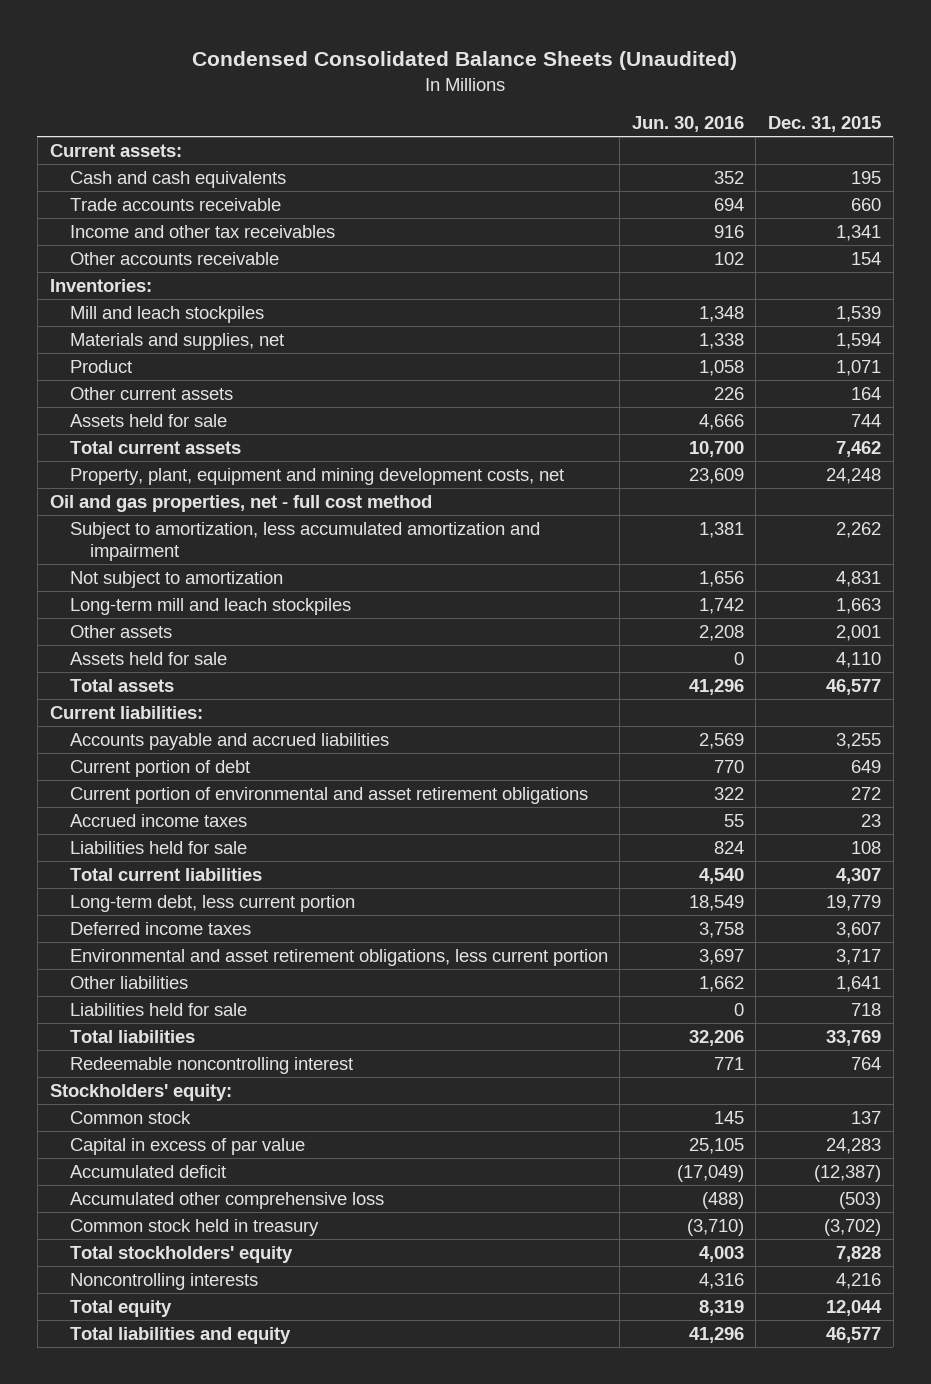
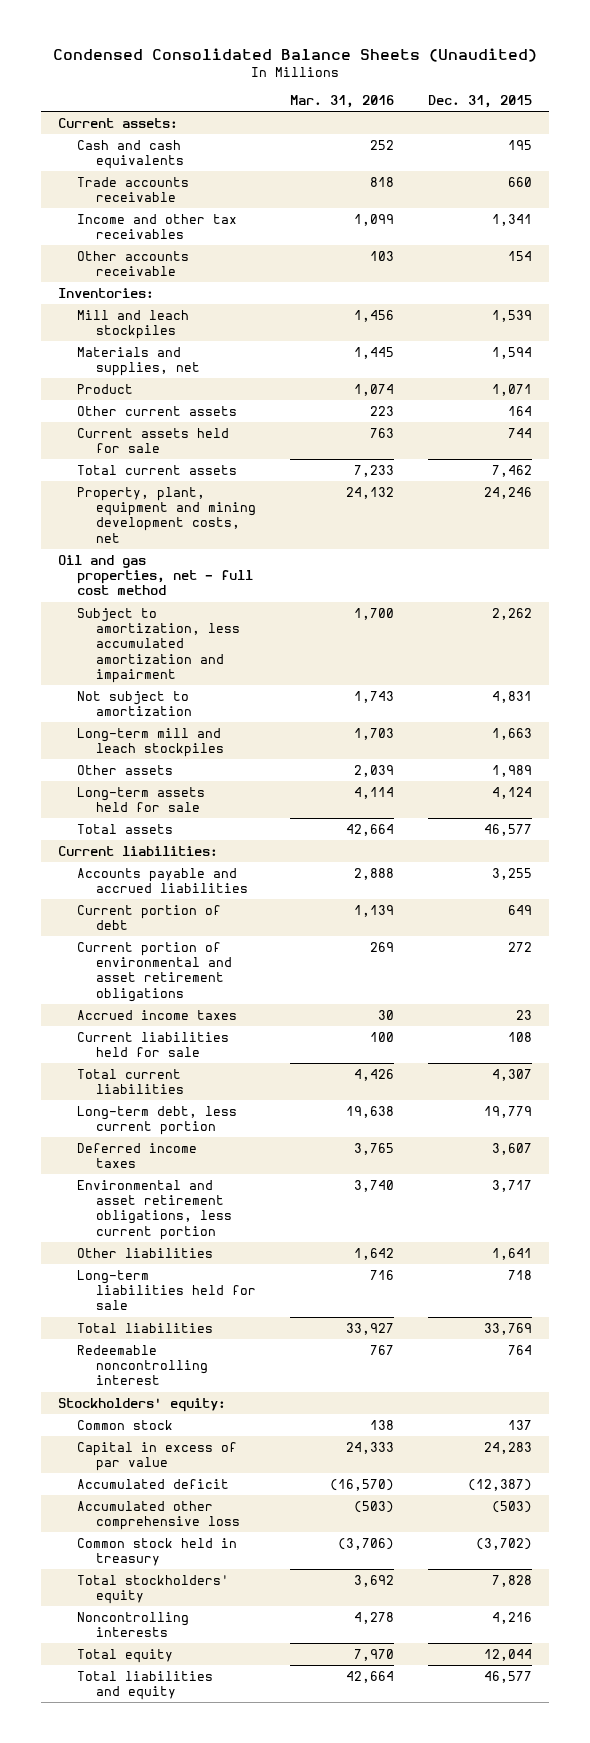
- | Jun. 30, 2016 | Dec. 31, 2015
+ | Mar. 31, 2016 | Dec. 31, 2015
- Assets held for sale | 4,666 | 744
+ Current assets held for sale | 763 | 744
- Property, plant, equipment and mining development costs, net | 23,609 | 24,248
+ Property, plant, equipment and mining development costs, net | 24,132 | 24,246
- Other assets | 2,208 | 2,001
- Assets held for sale | 0 | 4,110
+ Other assets | 2,039 | 1,989
+ Long-term assets held for sale | 4,114 | 4,124
- Liabilities held for sale | 824 | 108
+ Current liabilities held for sale | 100 | 108
- Liabilities held for sale | 0 | 718
+ Long-term liabilities held for sale | 716 | 718

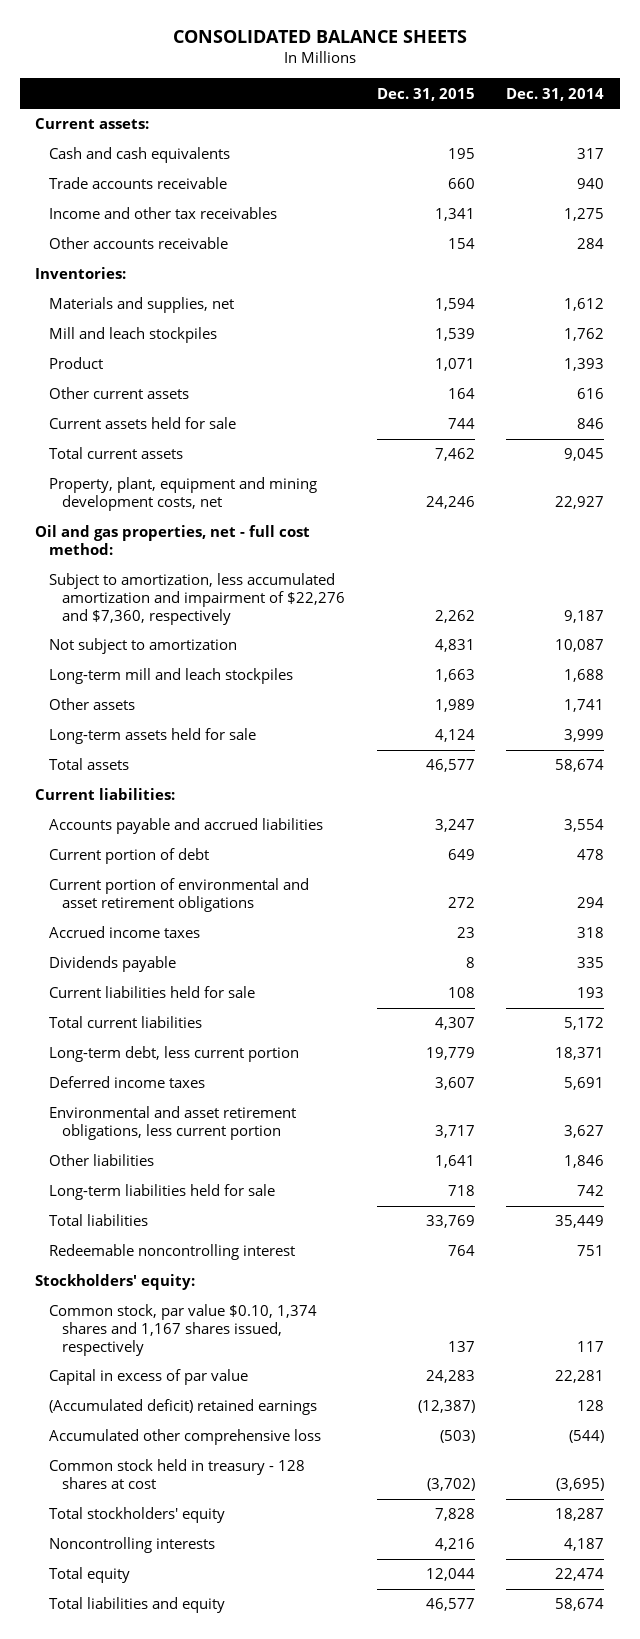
- Condensed Consolidated Balance Sheets (Unaudited)
+ CONSOLIDATED BALANCE SHEETS
- | Mar. 31, 2016 | Dec. 31, 2015
+ | Dec. 31, 2015 | Dec. 31, 2014
moved down: Mill and leach stockpiles | 1,539 | 1,762
- Oil and gas properties, net - full cost method
- Subject to amortization, less accumulated amortization and impairment | 1,700 | 2,262
+ Oil and gas properties, net - full cost method:
+ Subject to amortization, less accumulated amortization and impairment of $22,276 and $7,360, respectively | 2,262 | 9,187
- Accounts payable and accrued liabilities | 2,888 | 3,255
+ Accounts payable and accrued liabilities | 3,247 | 3,554
+ Dividends payable | 8 | 335
- Common stock | 138 | 137
+ Common stock, par value $0.10, 1,374 shares and 1,167 shares issued, respectively | 137 | 117
- Accumulated deficit | (16,570) | (12,387)
+ (Accumulated deficit) retained earnings | (12,387) | 128
- Common stock held in treasury | (3,706) | (3,702)
+ Common stock held in treasury - 128 shares at cost | (3,702) | (3,695)

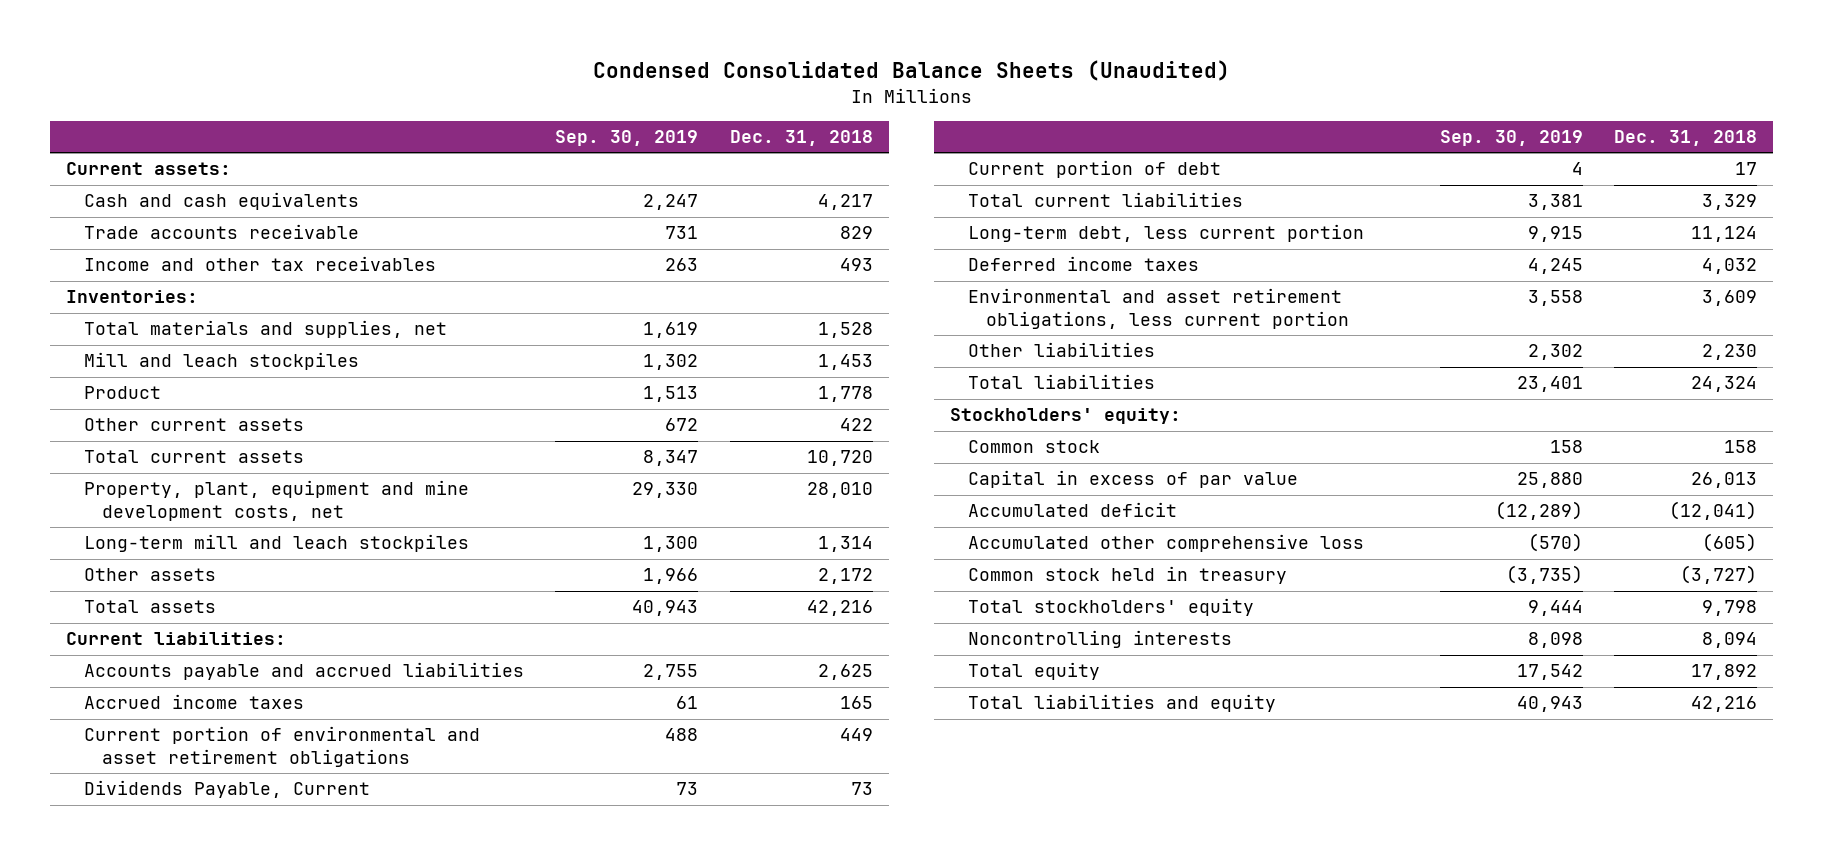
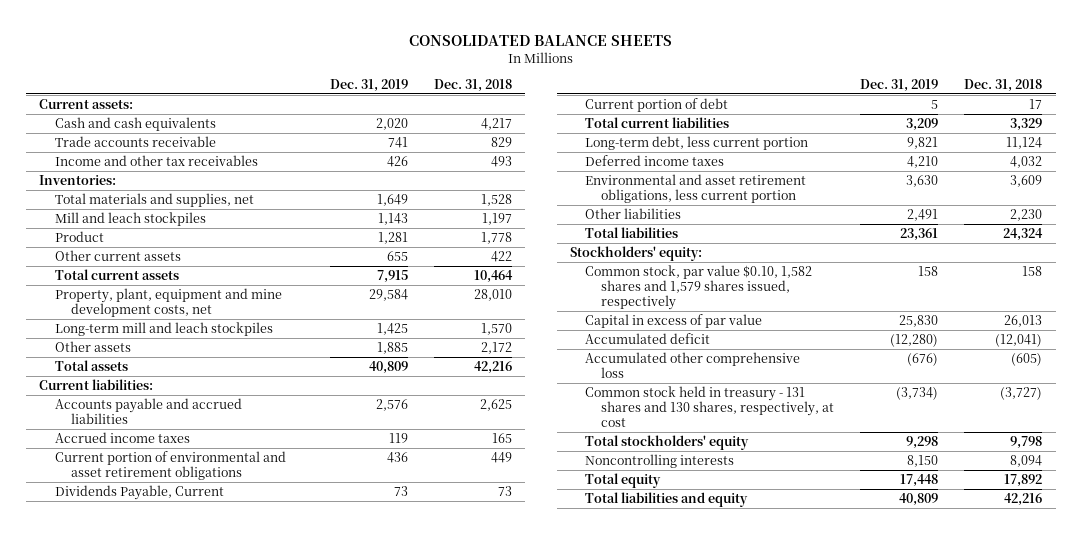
- Condensed Consolidated Balance Sheets (Unaudited)
+ CONSOLIDATED BALANCE SHEETS
- | Sep. 30, 2019 | Dec. 31, 2018
+ | Dec. 31, 2019 | Dec. 31, 2018
- Mill and leach stockpiles | 1,302 | 1,453
+ Mill and leach stockpiles | 1,143 | 1,197
- Total current assets | 8,347 | 10,720
+ Total current assets | 7,915 | 10,464
- Long-term mill and leach stockpiles | 1,300 | 1,314
+ Long-term mill and leach stockpiles | 1,425 | 1,570
- Common stock | 158 | 158
+ Common stock, par value $0.10, 1,582 shares and 1,579 shares issued, respectively | 158 | 158
- Common stock held in treasury | (3,735) | (3,727)
+ Common stock held in treasury - 131 shares and 130 shares, respectively, at cost | (3,734) | (3,727)

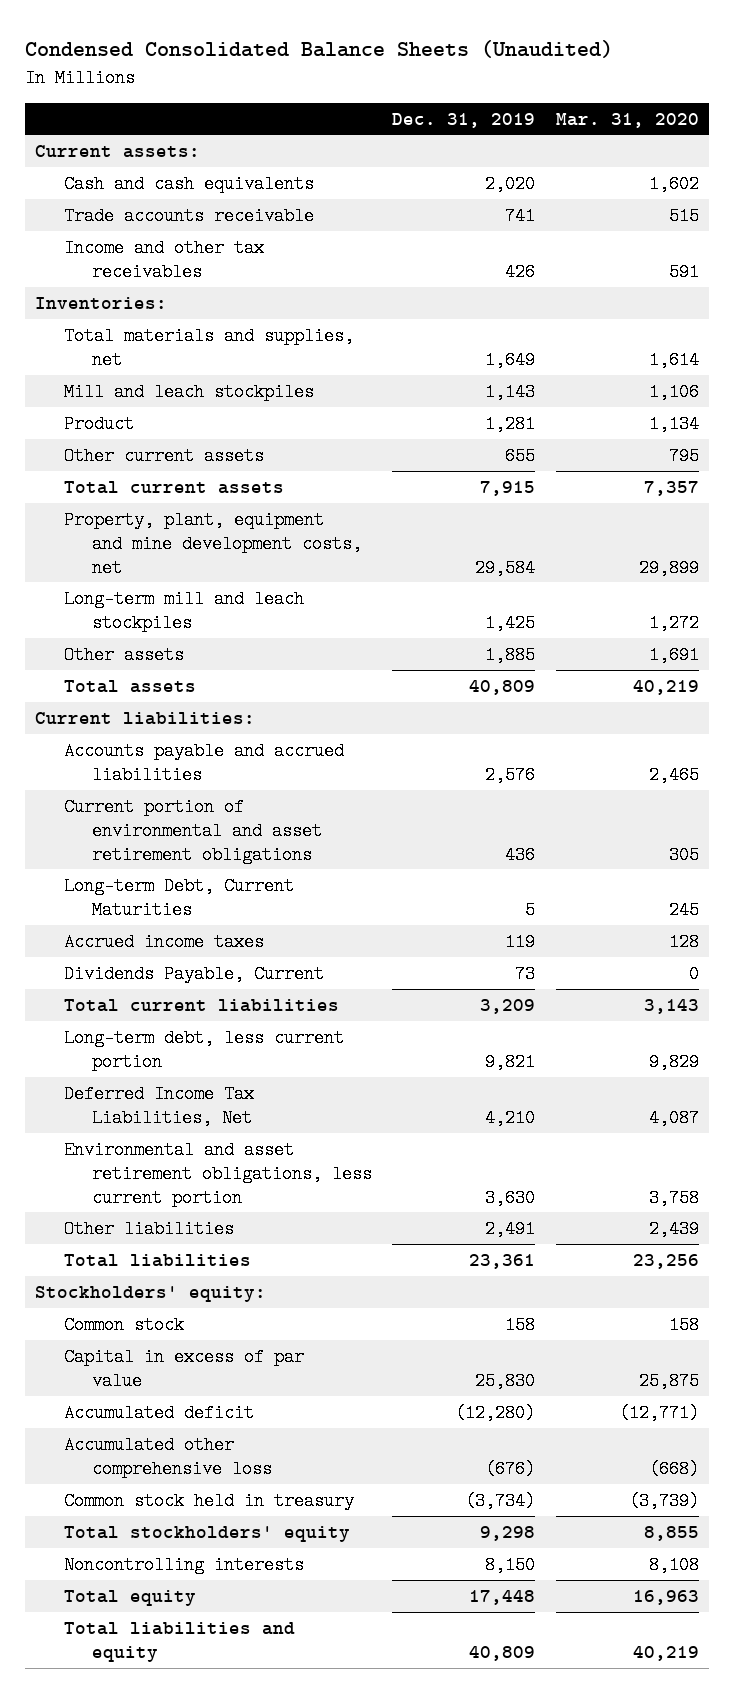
- CONSOLIDATED BALANCE SHEETS
+ Condensed Consolidated Balance Sheets (Unaudited)
- | Dec. 31, 2019 | Dec. 31, 2018
+ | Dec. 31, 2019 | Mar. 31, 2020
+ Long-term Debt, Current Maturities | 5 | 245
moved down: Accrued income taxes | 119 | 128
- Current portion of debt | 5 | 17
- Deferred income taxes | 4,210 | 4,032
+ Deferred Income Tax Liabilities, Net | 4,210 | 4,087
- Common stock, par value $0.10, 1,582 shares and 1,579 shares issued, respectively | 158 | 158
+ Common stock | 158 | 158
- Common stock held in treasury - 131 shares and 130 shares, respectively, at cost | (3,734) | (3,727)
+ Common stock held in treasury | (3,734) | (3,739)

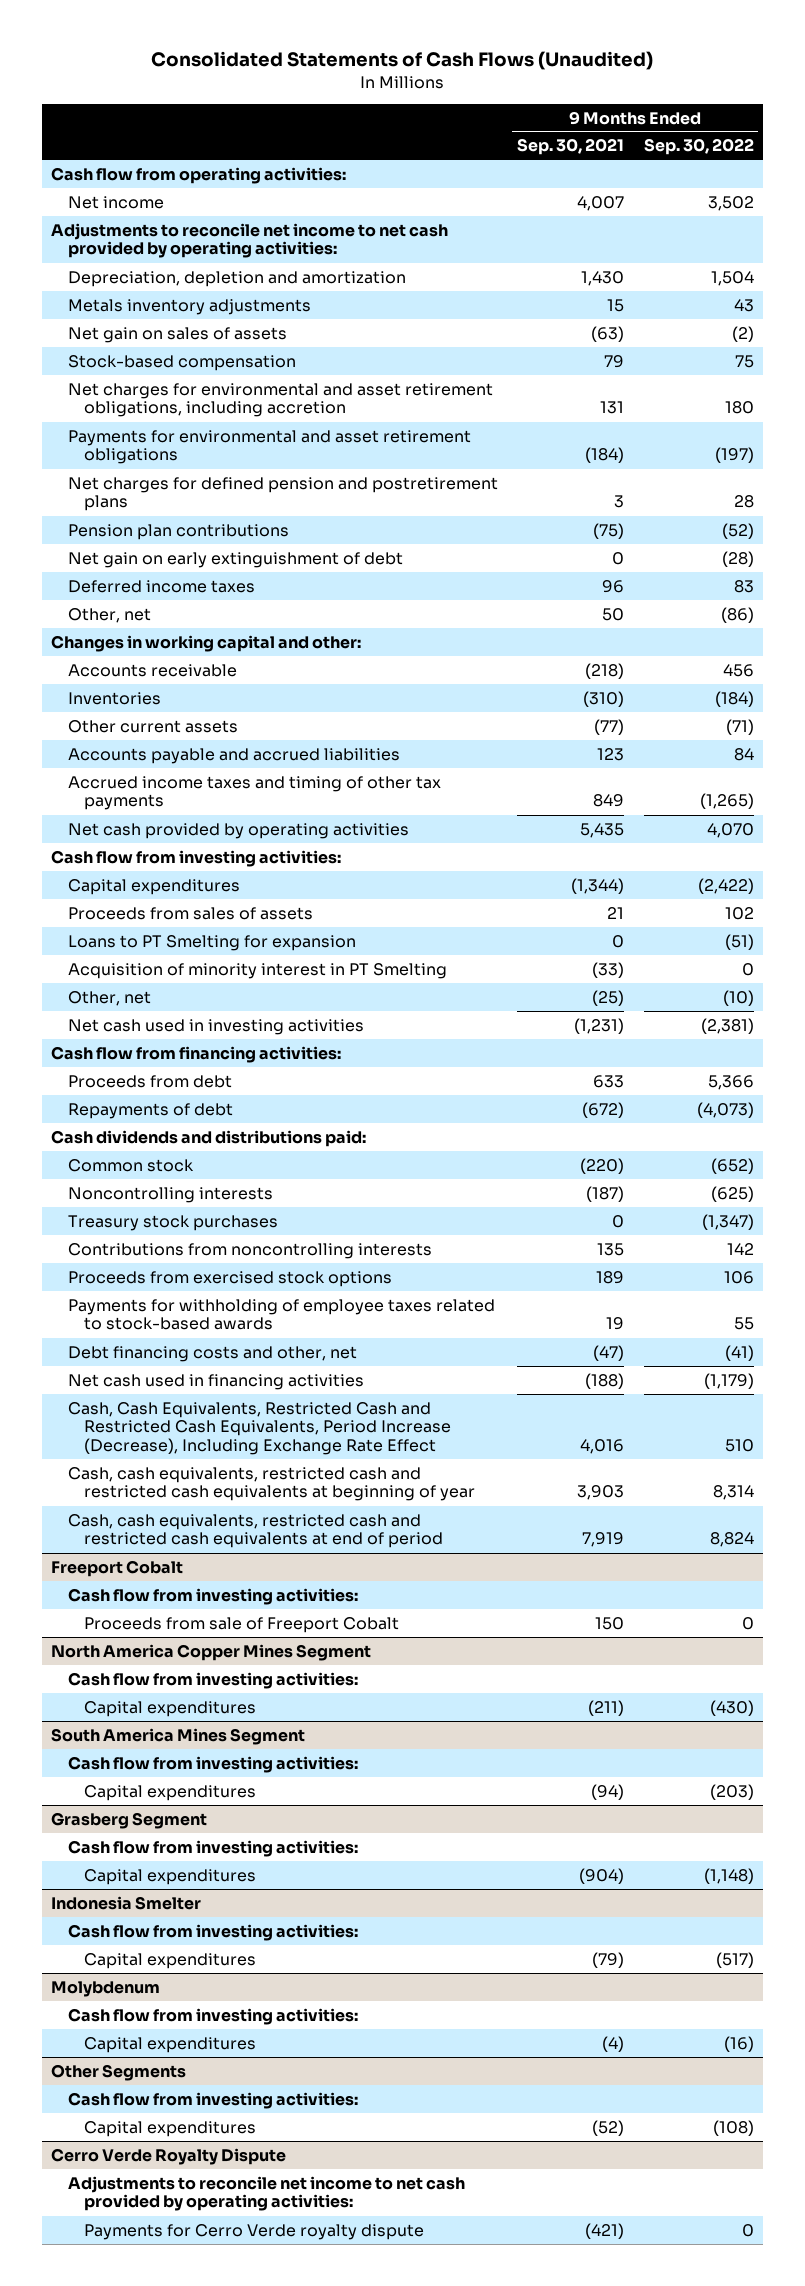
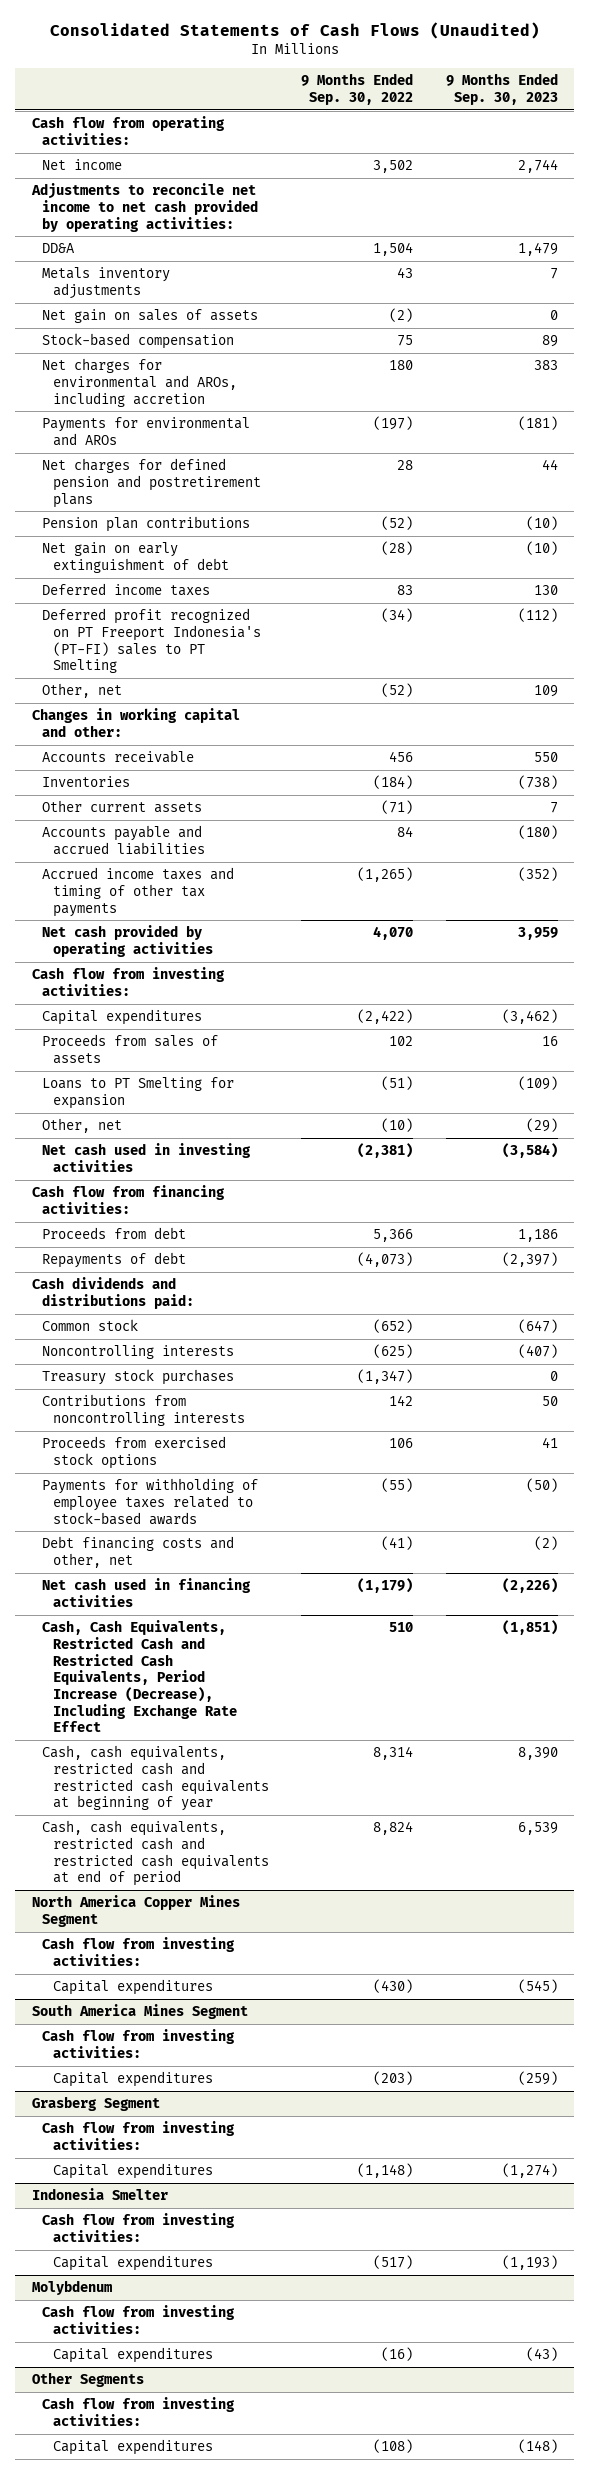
- | 9 Months Ended Sep. 30, 2021 | 9 Months Ended Sep. 30, 2022
+ | 9 Months Ended Sep. 30, 2022 | 9 Months Ended Sep. 30, 2023
- Depreciation, depletion and amortization | 1,430 | 1,504
+ DD&A | 1,504 | 1,479
- Net charges for environmental and asset retirement obligations, including accretion | 131 | 180
- Payments for environmental and asset retirement obligations | (184) | (197)
+ Net charges for environmental and AROs, including accretion | 180 | 383
+ Payments for environmental and AROs | (197) | (181)
- Other, net | 50 | (86)
+ Deferred profit recognized on PT Freeport Indonesia's (PT-FI) sales to PT Smelting | (34) | (112)
+ Other, net | (52) | 109
- Acquisition of minority interest in PT Smelting | (33) | 0
- Payments for withholding of employee taxes related to stock-based awards | 19 | 55
+ Payments for withholding of employee taxes related to stock-based awards | (55) | (50)
- Freeport Cobalt
- Cash flow from investing activities:
- Proceeds from sale of Freeport Cobalt | 150 | 0
- Cerro Verde Royalty Dispute
- Adjustments to reconcile net income to net cash provided by operating activities:
- Payments for Cerro Verde royalty dispute | (421) | 0

